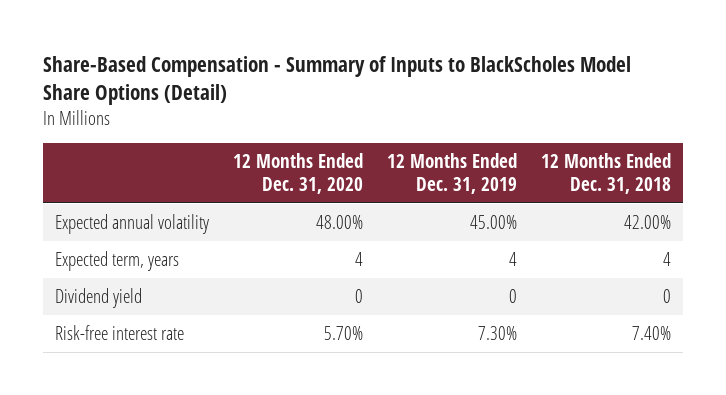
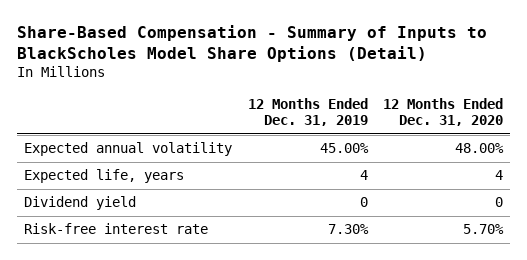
- | 12 Months Ended Dec. 31, 2020 | 12 Months Ended Dec. 31, 2019 | 12 Months Ended Dec. 31, 2018
+ | 12 Months Ended Dec. 31, 2019 | 12 Months Ended Dec. 31, 2020
- Expected term, years | 4 | 4 | 4
+ Expected life, years | 4 | 4

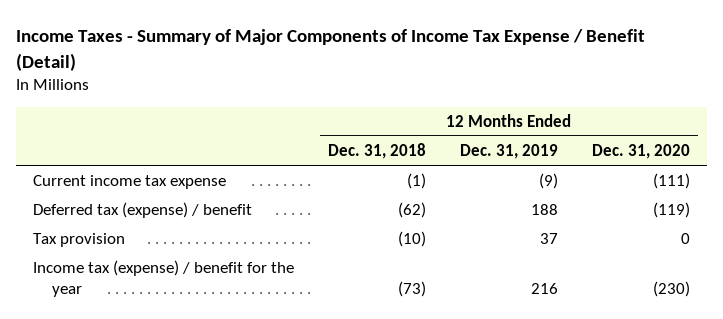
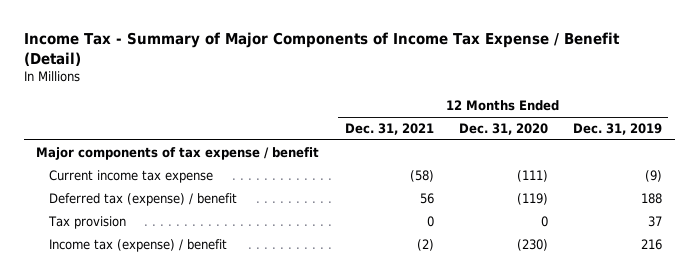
- Income Taxes - Summary of Major Components of Income Tax Expense / Benefit (Detail)
+ Income Tax - Summary of Major Components of Income Tax Expense / Benefit (Detail)
- | 12 Months Ended Dec. 31, 2018 | 12 Months Ended Dec. 31, 2019 | 12 Months Ended Dec. 31, 2020
+ | 12 Months Ended Dec. 31, 2021 | 12 Months Ended Dec. 31, 2020 | 12 Months Ended Dec. 31, 2019
+ Major components of tax expense / benefit
- Income tax (expense) / benefit for the year | (73) | 216 | (230)
+ Income tax (expense) / benefit | (2) | (230) | 216

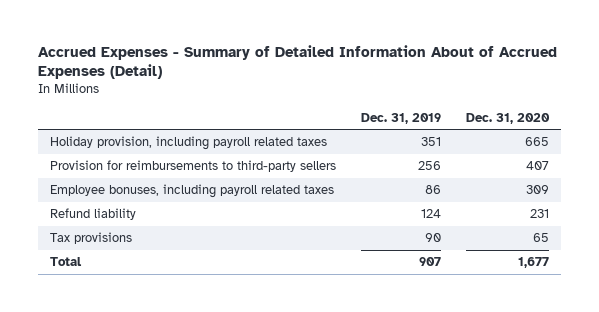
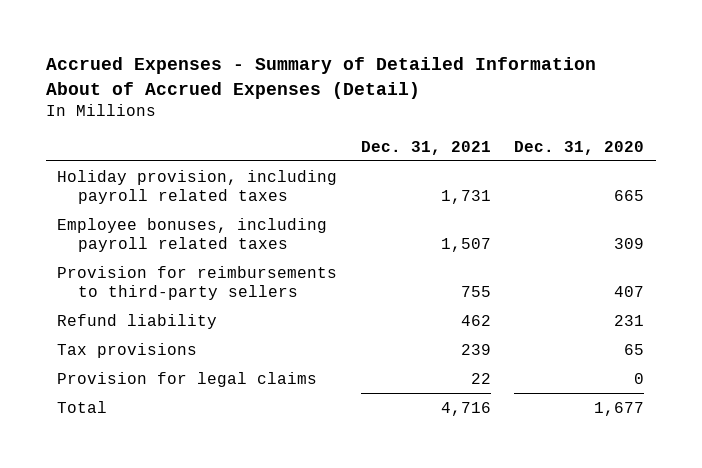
- | Dec. 31, 2019 | Dec. 31, 2020
+ | Dec. 31, 2021 | Dec. 31, 2020
moved down: Provision for reimbursements to third-party sellers | 755 | 407
+ Provision for legal claims | 22 | 0

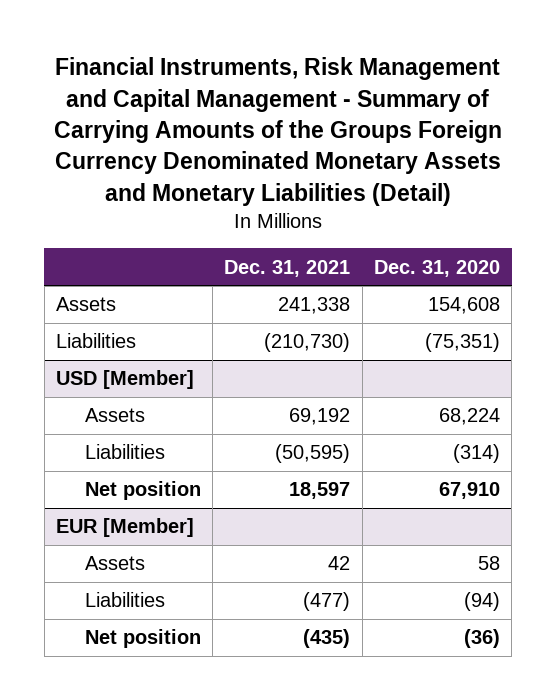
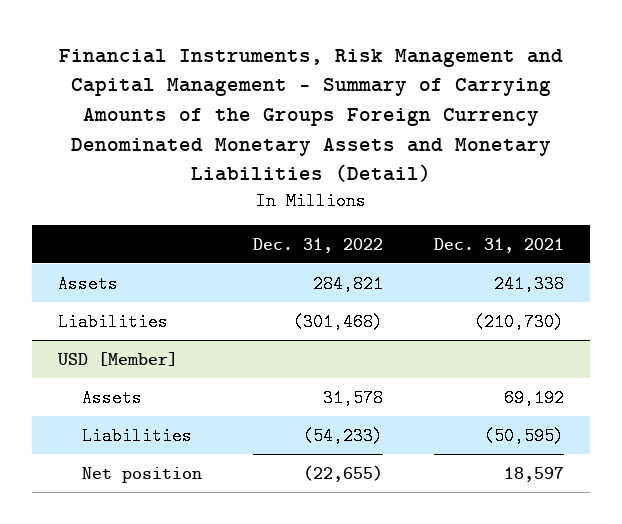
- | Dec. 31, 2021 | Dec. 31, 2020
+ | Dec. 31, 2022 | Dec. 31, 2021
- EUR [Member]
- Assets | 42 | 58
- Liabilities | (477) | (94)
- Net position | (435) | (36)

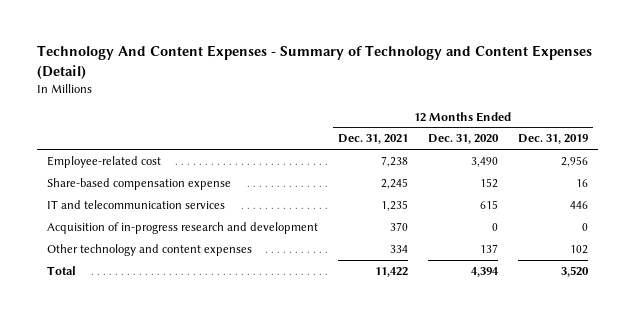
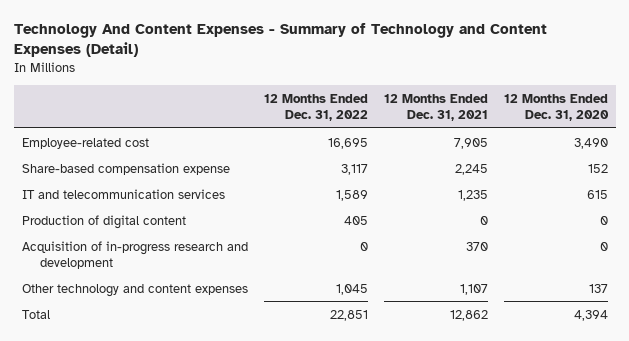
- | 12 Months Ended Dec. 31, 2021 | 12 Months Ended Dec. 31, 2020 | 12 Months Ended Dec. 31, 2019
+ | 12 Months Ended Dec. 31, 2022 | 12 Months Ended Dec. 31, 2021 | 12 Months Ended Dec. 31, 2020
- Employee-related cost | 7,238 | 3,490 | 2,956
+ Employee-related cost | 16,695 | 7,905 | 3,490
+ Production of digital content | 405 | 0 | 0
- Other technology and content expenses | 334 | 137 | 102
- Total | 11,422 | 4,394 | 3,520
+ Other technology and content expenses | 1,045 | 1,107 | 137
+ Total | 22,851 | 12,862 | 4,394

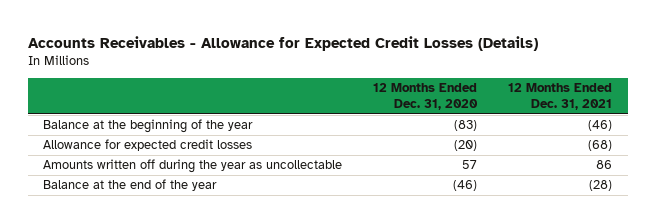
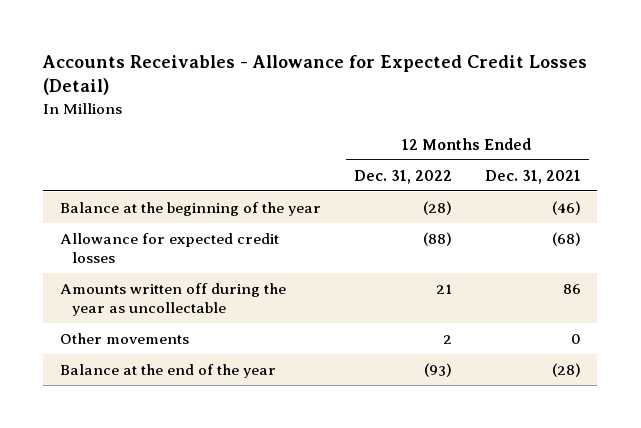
- Accounts Receivables - Allowance for Expected Credit Losses (Details)
+ Accounts Receivables - Allowance for Expected Credit Losses (Detail)
- | 12 Months Ended Dec. 31, 2020 | 12 Months Ended Dec. 31, 2021
+ | 12 Months Ended Dec. 31, 2022 | 12 Months Ended Dec. 31, 2021
+ Other movements | 2 | 0

